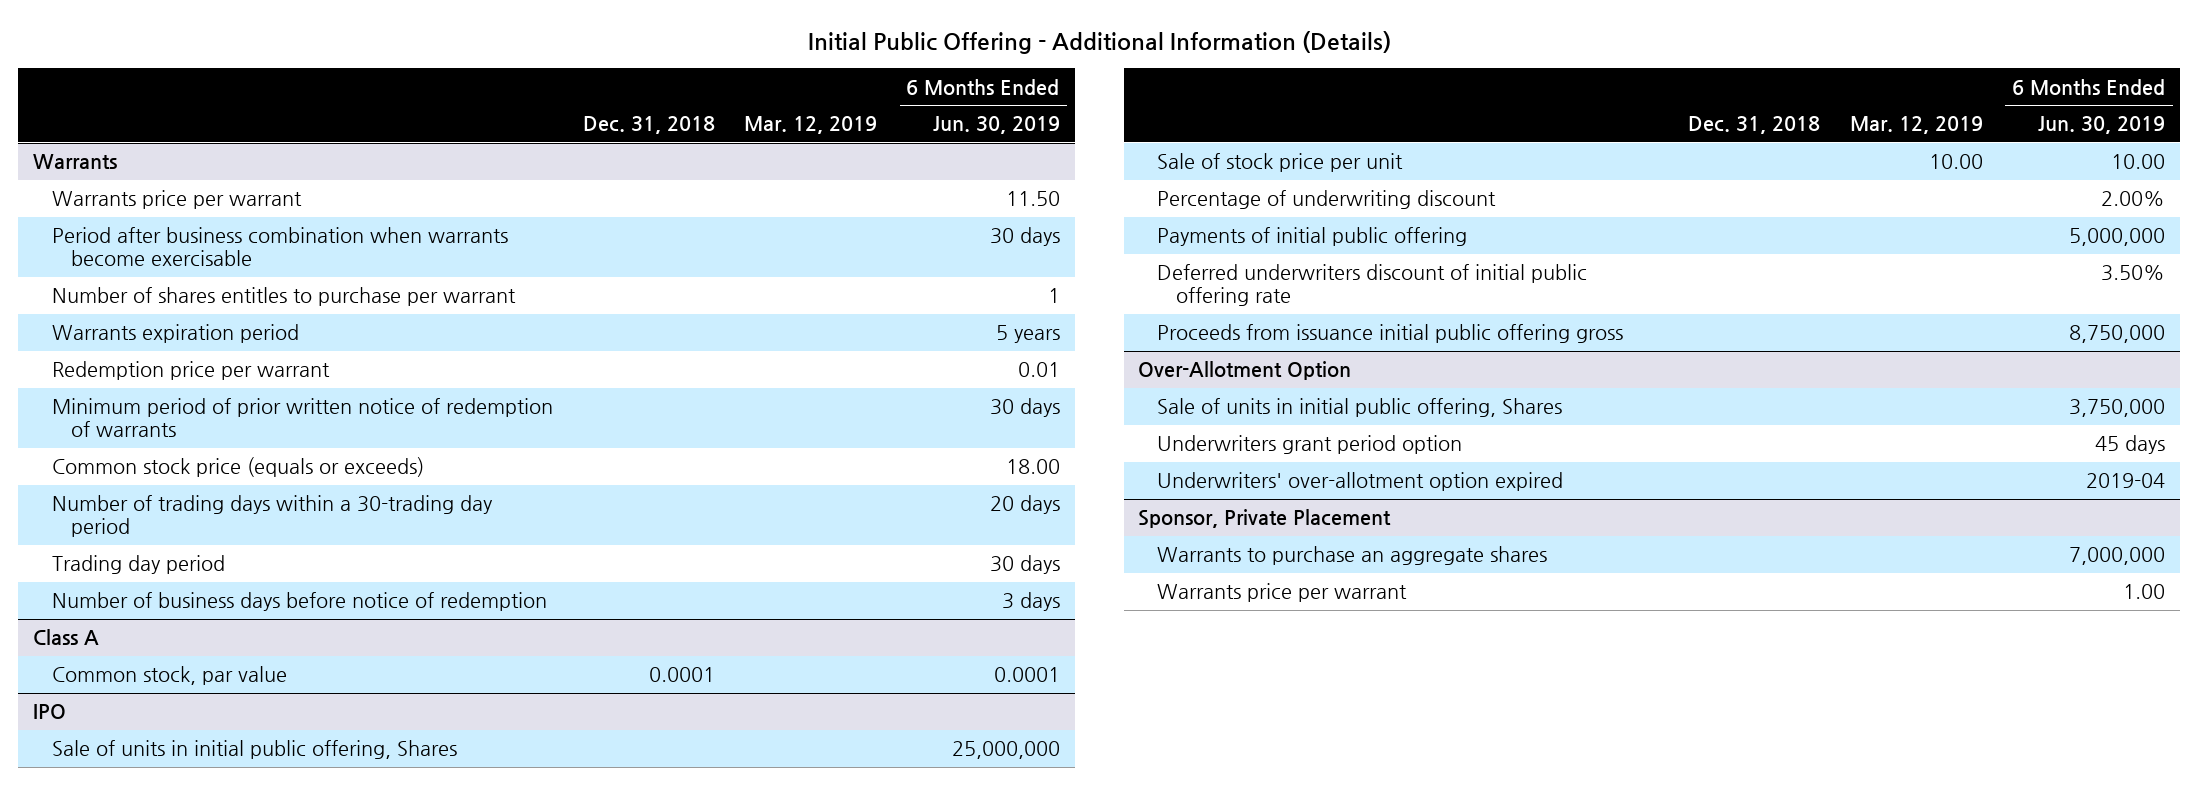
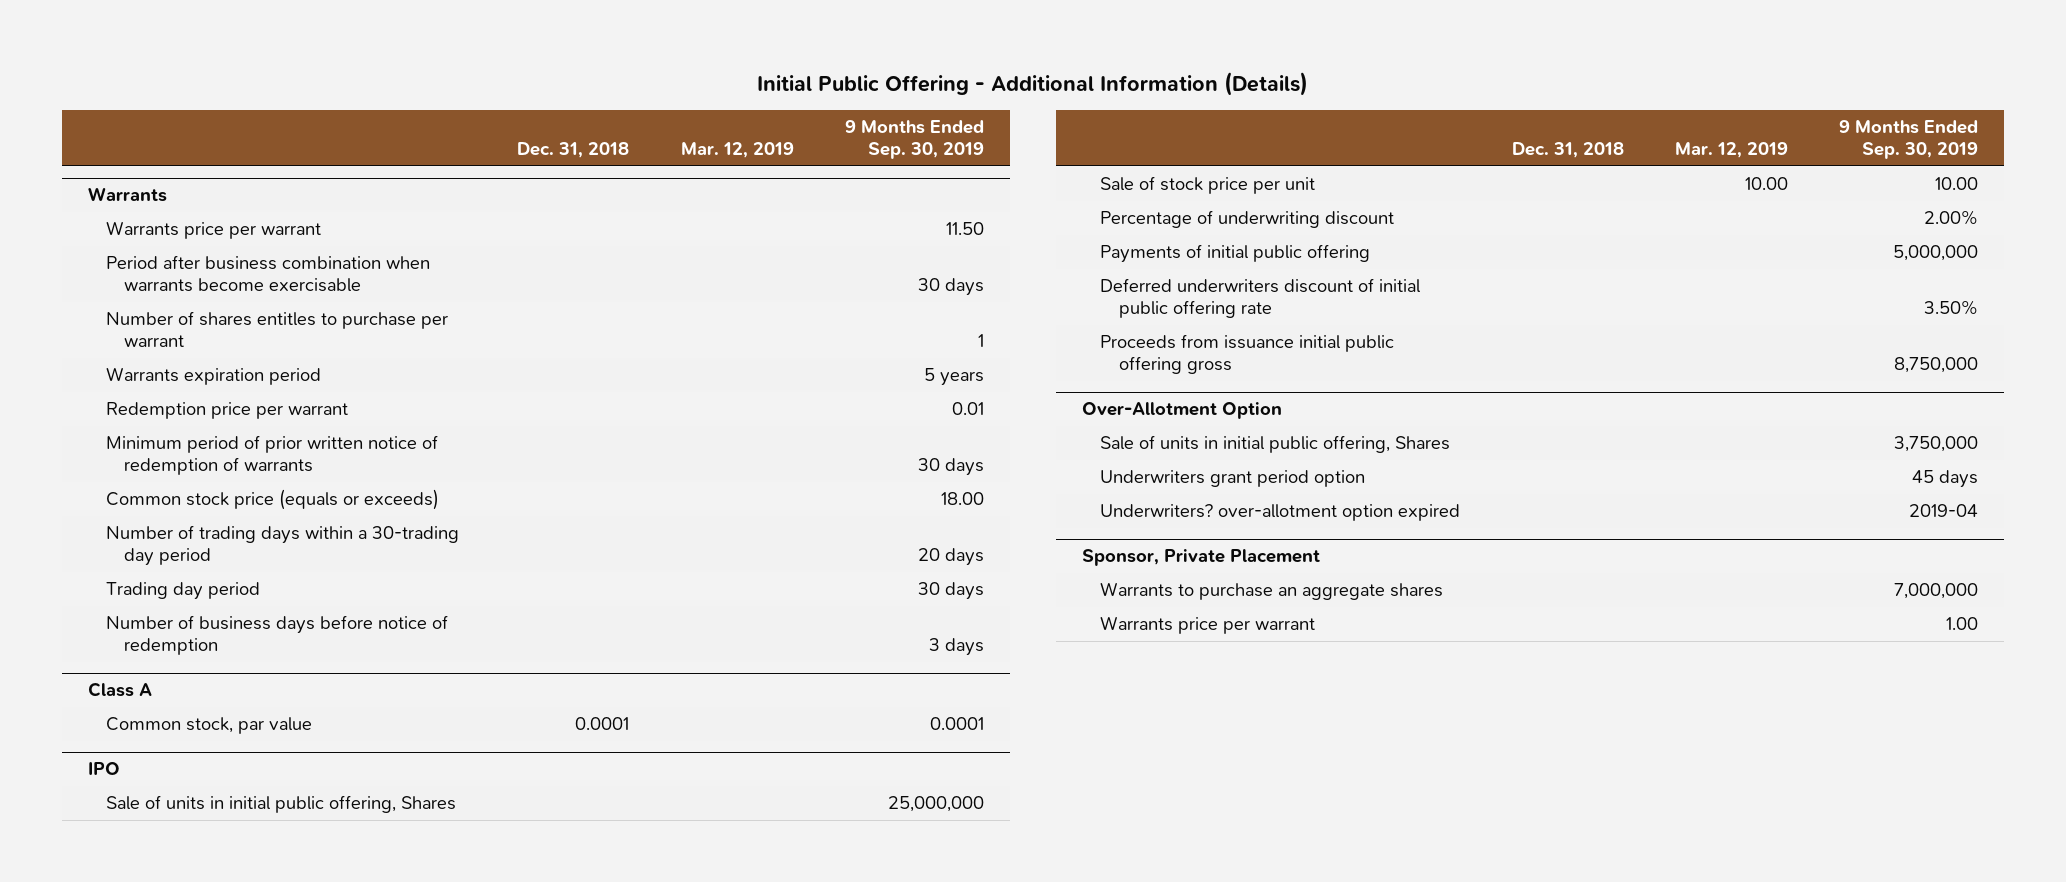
- | Dec. 31, 2018 | Mar. 12, 2019 | 6 Months Ended Jun. 30, 2019
+ | Dec. 31, 2018 | Mar. 12, 2019 | 9 Months Ended Sep. 30, 2019
@ Over-Allotment Option
- Underwriters' over-allotment option expired | | | 2019-04
+ Underwriters? over-allotment option expired | | | 2019-04

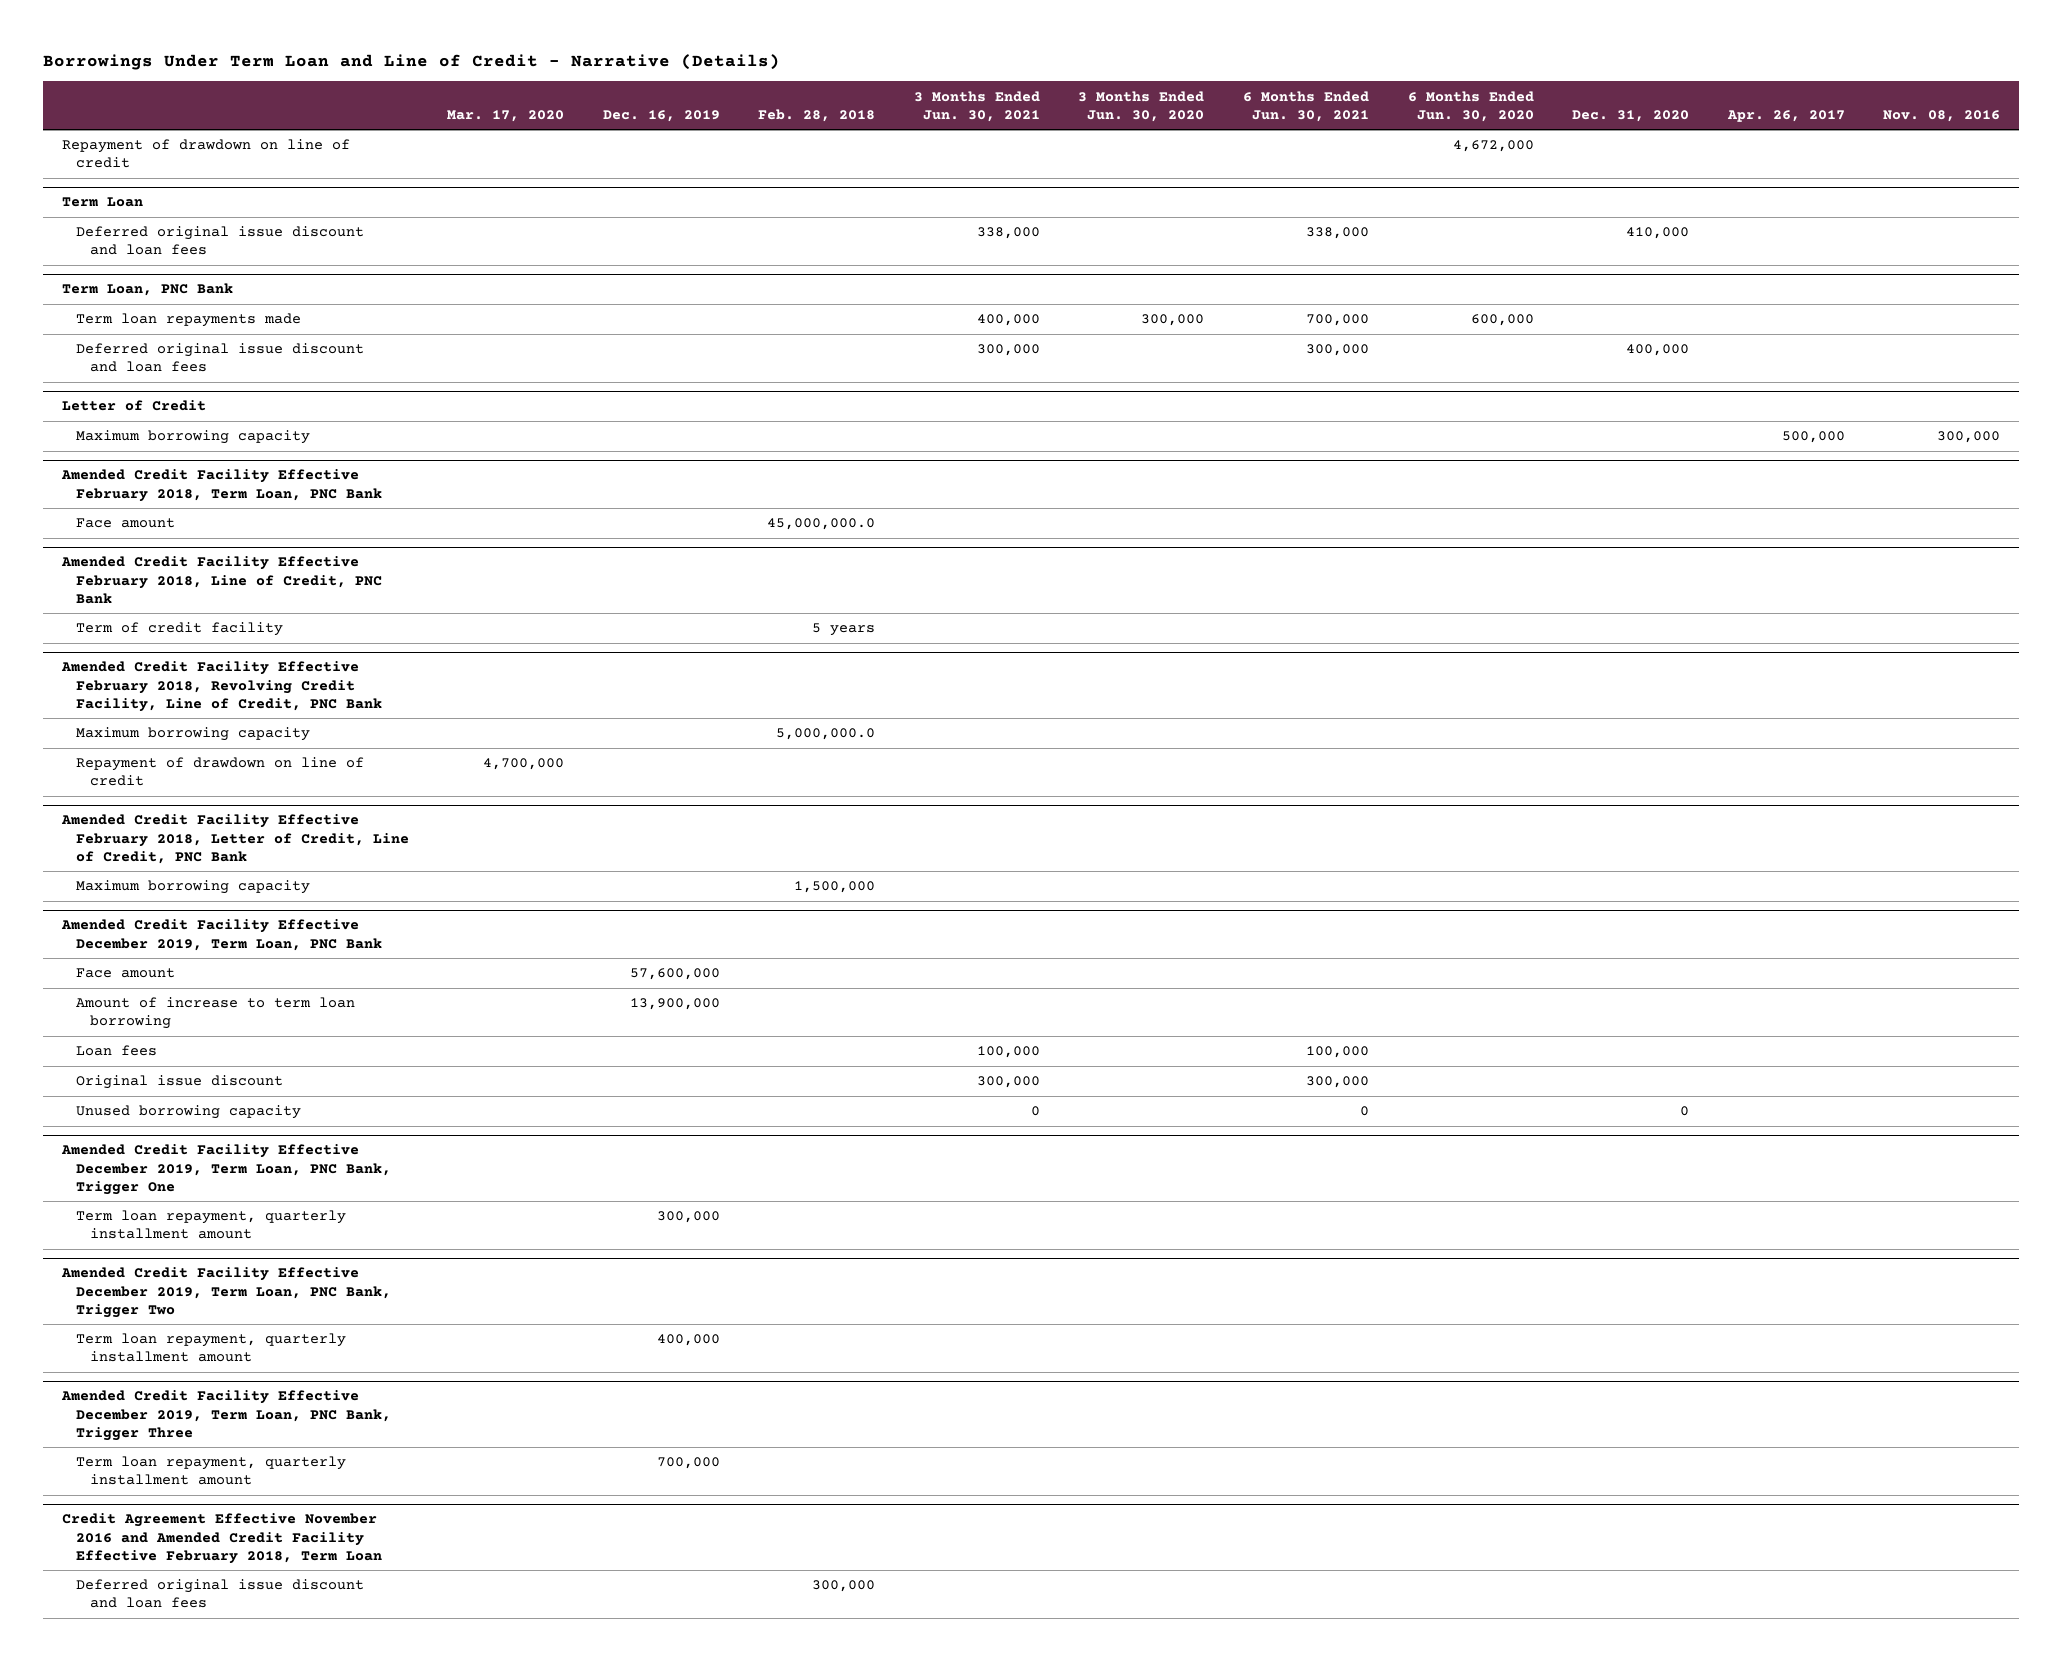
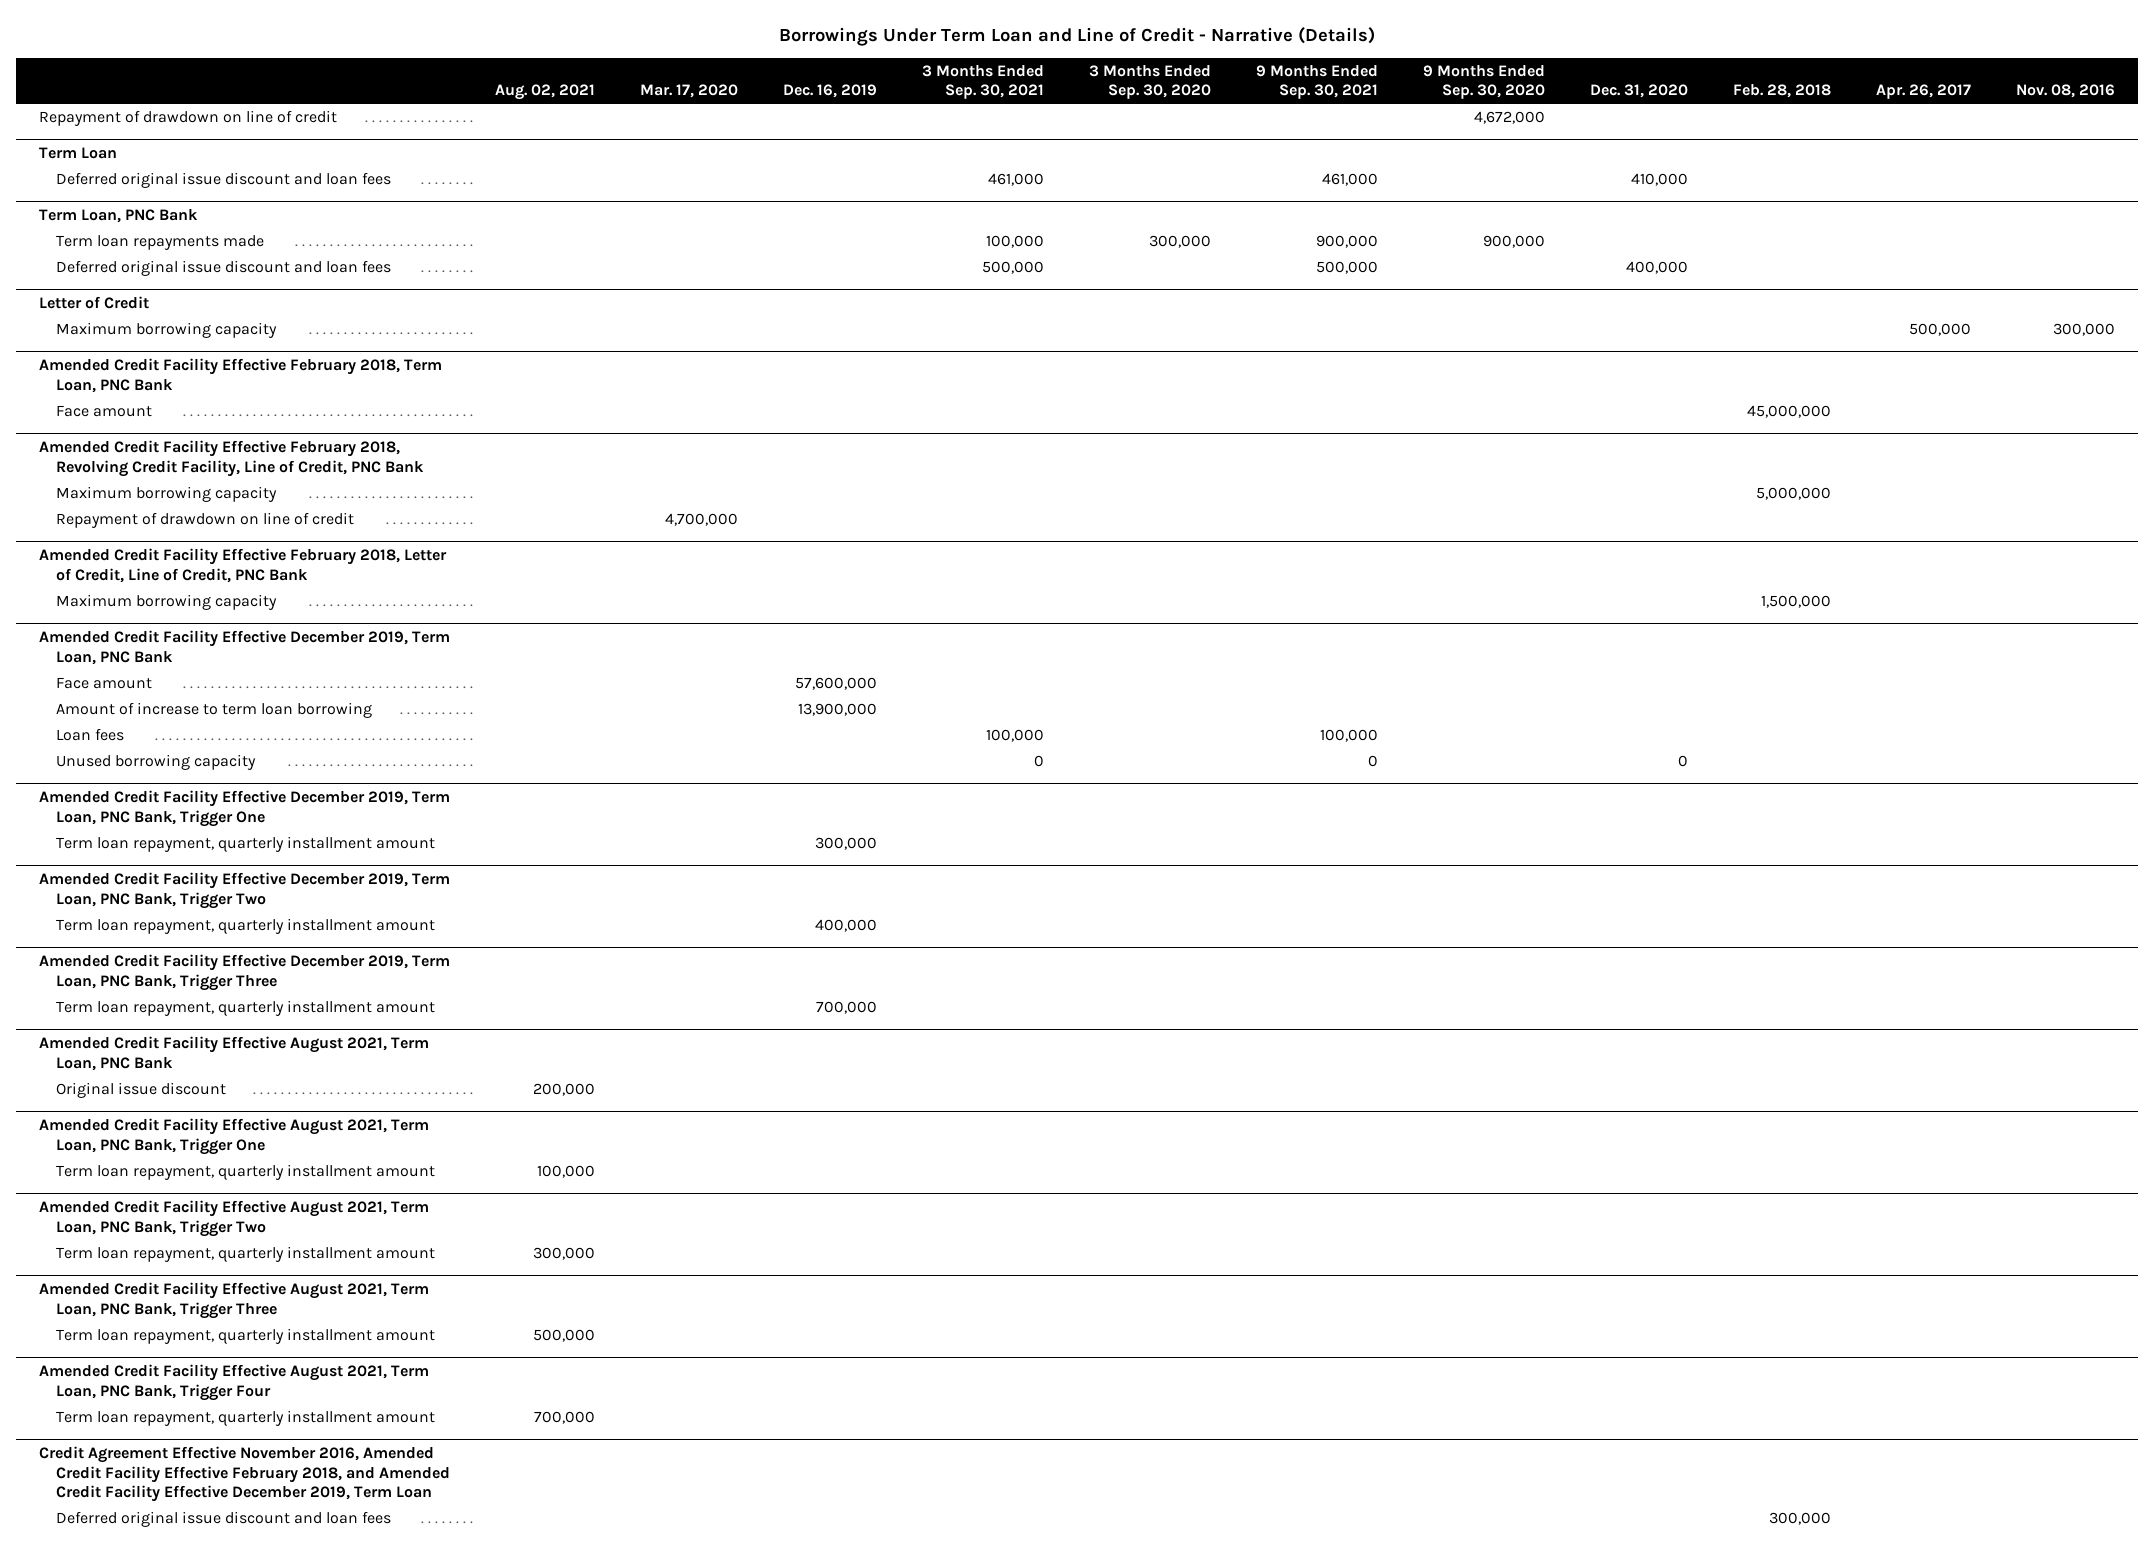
- | Mar. 17, 2020 | Dec. 16, 2019 | Feb. 28, 2018 | 3 Months Ended Jun. 30, 2021 | 3 Months Ended Jun. 30, 2020 | 6 Months Ended Jun. 30, 2021 | 6 Months Ended Jun. 30, 2020 | Dec. 31, 2020 | Apr. 26, 2017 | Nov. 08, 2016
+ | Aug. 02, 2021 | Mar. 17, 2020 | Dec. 16, 2019 | 3 Months Ended Sep. 30, 2021 | 3 Months Ended Sep. 30, 2020 | 9 Months Ended Sep. 30, 2021 | 9 Months Ended Sep. 30, 2020 | Dec. 31, 2020 | Feb. 28, 2018 | Apr. 26, 2017 | Nov. 08, 2016
@ Amended Credit Facility Effective February 2018, Term Loan, PNC Bank
- Face amount | | | 45,000,000.0 | | | | | | |
- Amended Credit Facility Effective February 2018, Line of Credit, PNC Bank
- Term of credit facility | | | 5 years | | | | | | |
@ Amended Credit Facility Effective February 2018, Term Loan, PNC Bank
+ Face amount | | | | | | | | | 45,000,000 | |
@ Amended Credit Facility Effective February 2018, Revolving Credit Facility, Line of Credit, PNC Bank
- Maximum borrowing capacity | | | 5,000,000.0 | | | | | | |
+ Maximum borrowing capacity | | | | | | | | | 5,000,000 | |
@ Amended Credit Facility Effective December 2019, Term Loan, PNC Bank
- Original issue discount | | | | 300,000 | | 300,000 | | | |
- Credit Agreement Effective November 2016 and Amended Credit Facility Effective February 2018, Term Loan
+ Amended Credit Facility Effective August 2021, Term Loan, PNC Bank
+ Original issue discount | 200,000 | | | | | | | | | |
+ Amended Credit Facility Effective August 2021, Term Loan, PNC Bank, Trigger One
+ Term loan repayment, quarterly installment amount | 100,000 | | | | | | | | | |
+ Amended Credit Facility Effective August 2021, Term Loan, PNC Bank, Trigger Two
+ Term loan repayment, quarterly installment amount | 300,000 | | | | | | | | | |
+ Amended Credit Facility Effective August 2021, Term Loan, PNC Bank, Trigger Three
+ Term loan repayment, quarterly installment amount | 500,000 | | | | | | | | | |
+ Amended Credit Facility Effective August 2021, Term Loan, PNC Bank, Trigger Four
+ Term loan repayment, quarterly installment amount | 700,000 | | | | | | | | | |
+ Credit Agreement Effective November 2016, Amended Credit Facility Effective February 2018, and Amended Credit Facility Effective December 2019, Term Loan

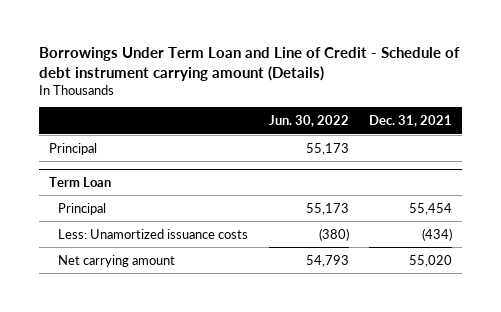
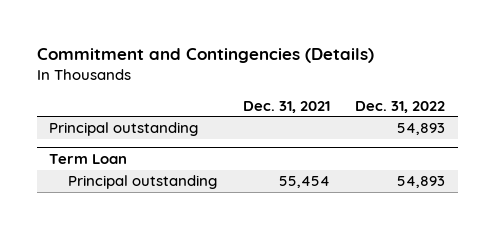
- Borrowings Under Term Loan and Line of Credit - Schedule of debt instrument carrying amount (Details)
+ Commitment and Contingencies (Details)
- | Jun. 30, 2022 | Dec. 31, 2021
+ | Dec. 31, 2021 | Dec. 31, 2022
- Principal | 55,173 |
+ Principal outstanding | | 54,893
@ Term Loan
- Principal | 55,173 | 55,454
- Less: Unamortized issuance costs | (380) | (434)
- Net carrying amount | 54,793 | 55,020
+ Principal outstanding | 55,454 | 54,893

